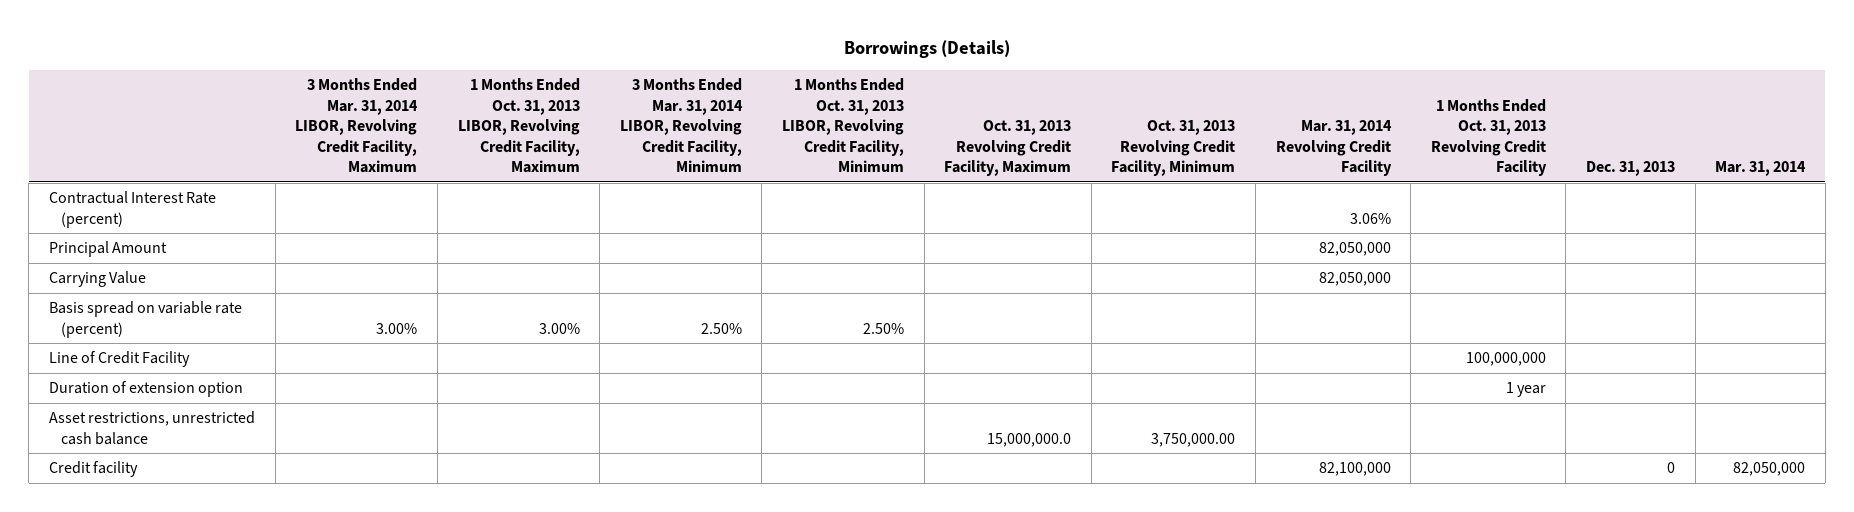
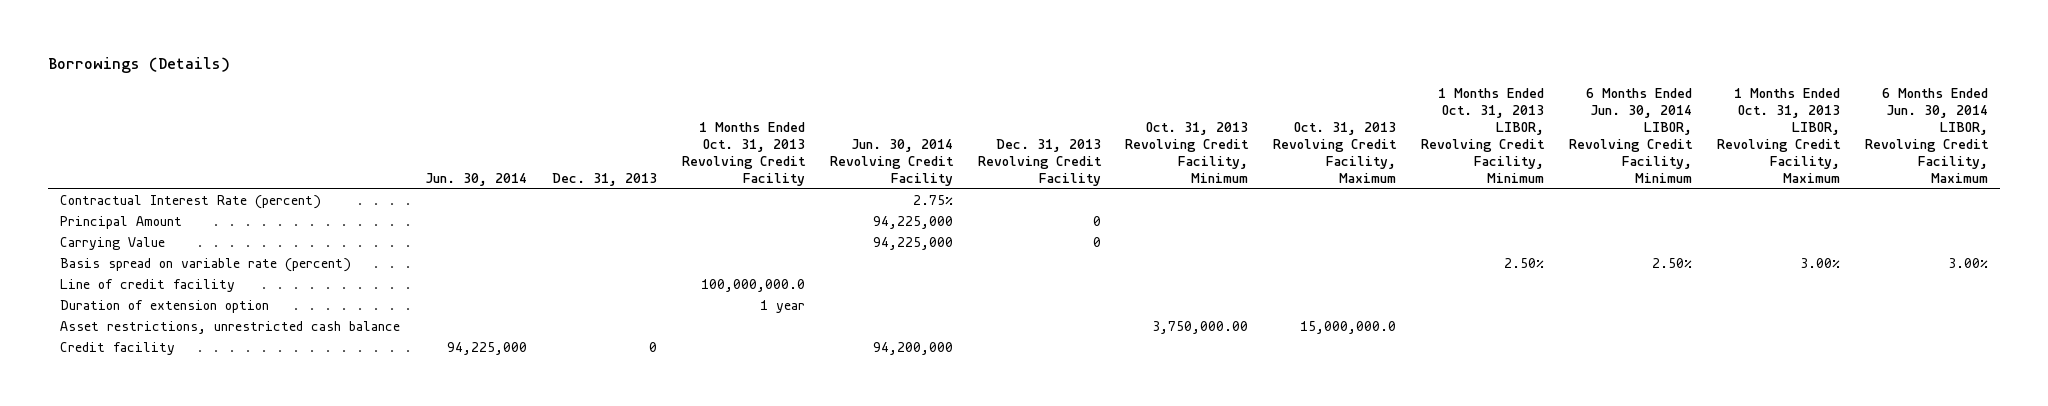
- | 3 Months Ended Mar. 31, 2014 LIBOR, Revolving Credit Facility, Maximum | 1 Months Ended Oct. 31, 2013 LIBOR, Revolving Credit Facility, Maximum | 3 Months Ended Mar. 31, 2014 LIBOR, Revolving Credit Facility, Minimum | 1 Months Ended Oct. 31, 2013 LIBOR, Revolving Credit Facility, Minimum | Oct. 31, 2013 Revolving Credit Facility, Maximum | Oct. 31, 2013 Revolving Credit Facility, Minimum | Mar. 31, 2014 Revolving Credit Facility | 1 Months Ended Oct. 31, 2013 Revolving Credit Facility | Dec. 31, 2013 | Mar. 31, 2014
+ | Jun. 30, 2014 | Dec. 31, 2013 | 1 Months Ended Oct. 31, 2013 Revolving Credit Facility | Jun. 30, 2014 Revolving Credit Facility | Dec. 31, 2013 Revolving Credit Facility | Oct. 31, 2013 Revolving Credit Facility, Minimum | Oct. 31, 2013 Revolving Credit Facility, Maximum | 1 Months Ended Oct. 31, 2013 LIBOR, Revolving Credit Facility, Minimum | 6 Months Ended Jun. 30, 2014 LIBOR, Revolving Credit Facility, Minimum | 1 Months Ended Oct. 31, 2013 LIBOR, Revolving Credit Facility, Maximum | 6 Months Ended Jun. 30, 2014 LIBOR, Revolving Credit Facility, Maximum
- Line of Credit Facility | | | | | | | | 100,000,000 | |
+ Line of credit facility | | | 100,000,000.0 | | | | | | | |

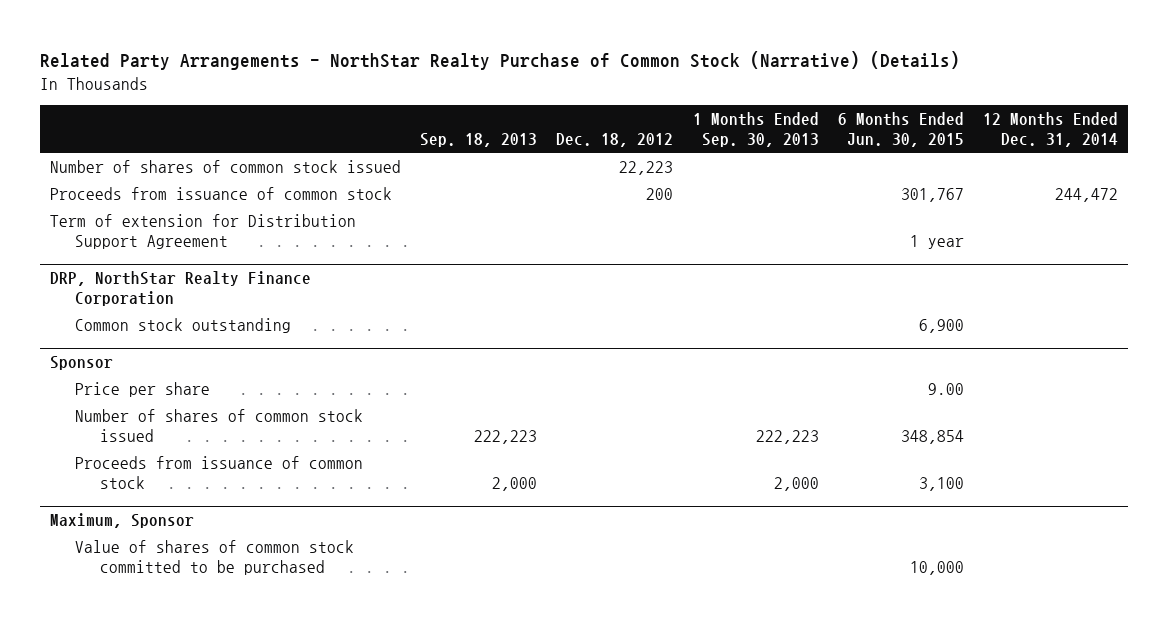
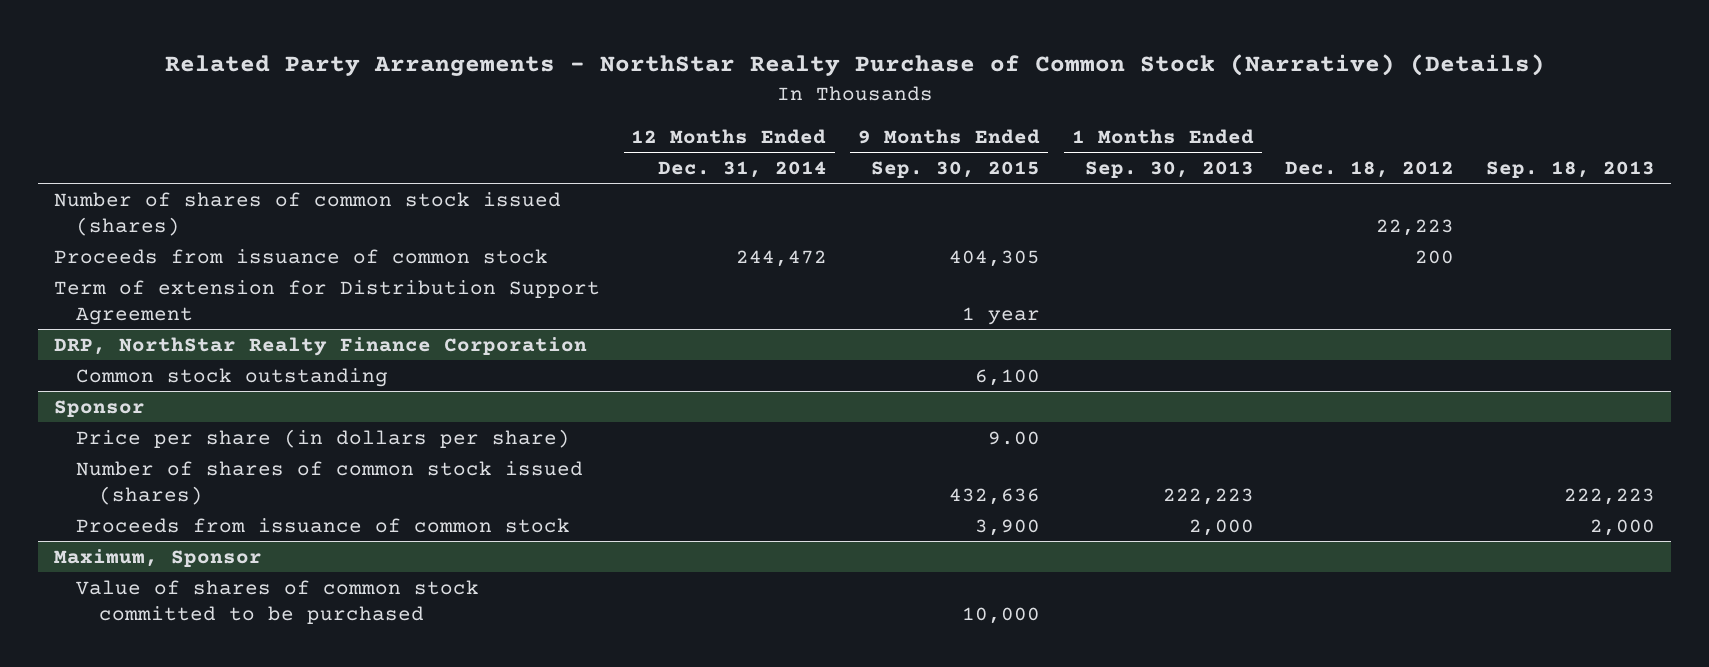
- | Sep. 18, 2013 | Dec. 18, 2012 | 1 Months Ended Sep. 30, 2013 | 6 Months Ended Jun. 30, 2015 | 12 Months Ended Dec. 31, 2014
+ | 12 Months Ended Dec. 31, 2014 | 9 Months Ended Sep. 30, 2015 | 1 Months Ended Sep. 30, 2013 | Dec. 18, 2012 | Sep. 18, 2013
- Number of shares of common stock issued | | 22,223 | | |
+ Number of shares of common stock issued (shares) | | | | 22,223 |
@ Sponsor
- Price per share | | | | 9.00 |
- Number of shares of common stock issued | 222,223 | | 222,223 | 348,854 |
+ Price per share (in dollars per share) | | 9.00 | | |
+ Number of shares of common stock issued (shares) | | 432,636 | 222,223 | | 222,223

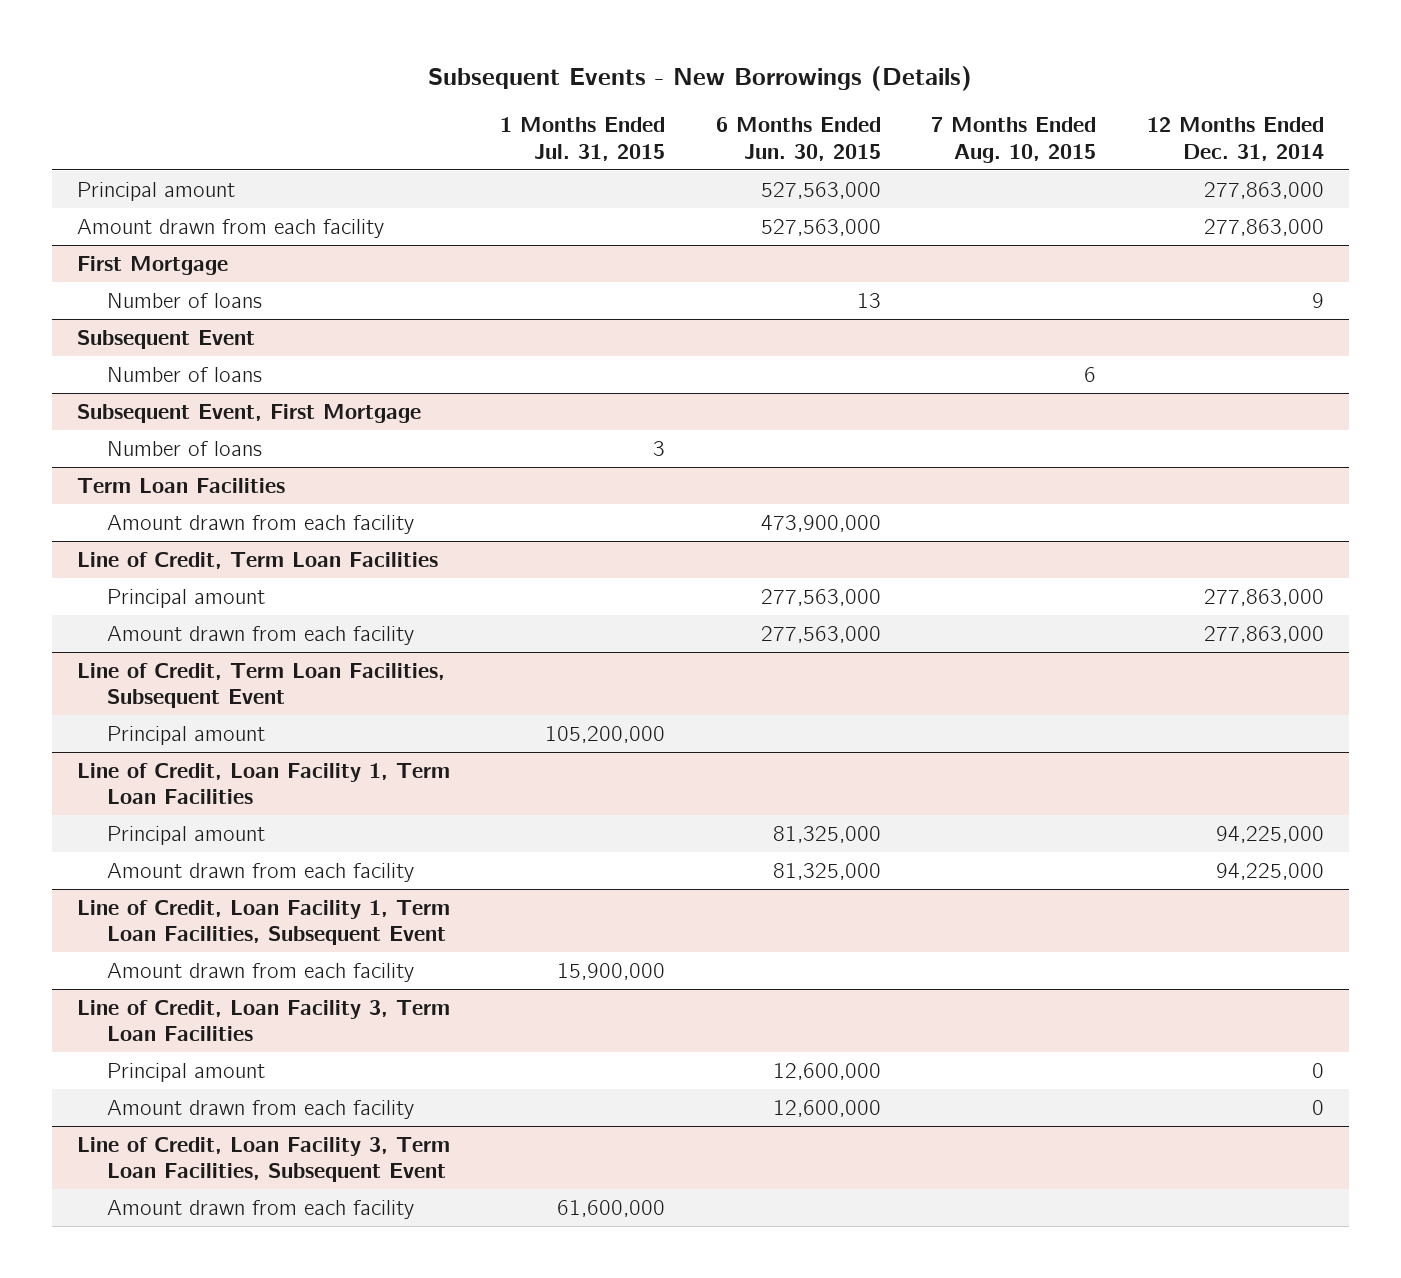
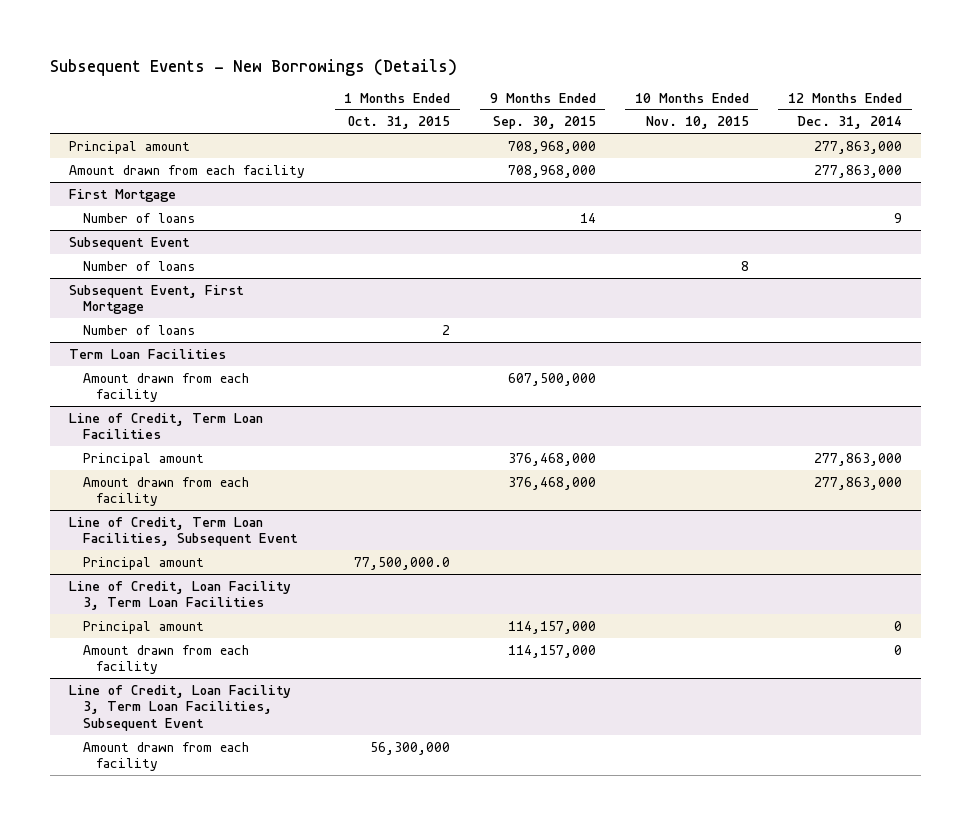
- | 1 Months Ended Jul. 31, 2015 | 6 Months Ended Jun. 30, 2015 | 7 Months Ended Aug. 10, 2015 | 12 Months Ended Dec. 31, 2014
+ | 1 Months Ended Oct. 31, 2015 | 9 Months Ended Sep. 30, 2015 | 10 Months Ended Nov. 10, 2015 | 12 Months Ended Dec. 31, 2014
- Line of Credit, Loan Facility 1, Term Loan Facilities
- Principal amount | | 81,325,000 | | 94,225,000
- Amount drawn from each facility | | 81,325,000 | | 94,225,000
- Line of Credit, Loan Facility 1, Term Loan Facilities, Subsequent Event
- Amount drawn from each facility | 15,900,000 | | |

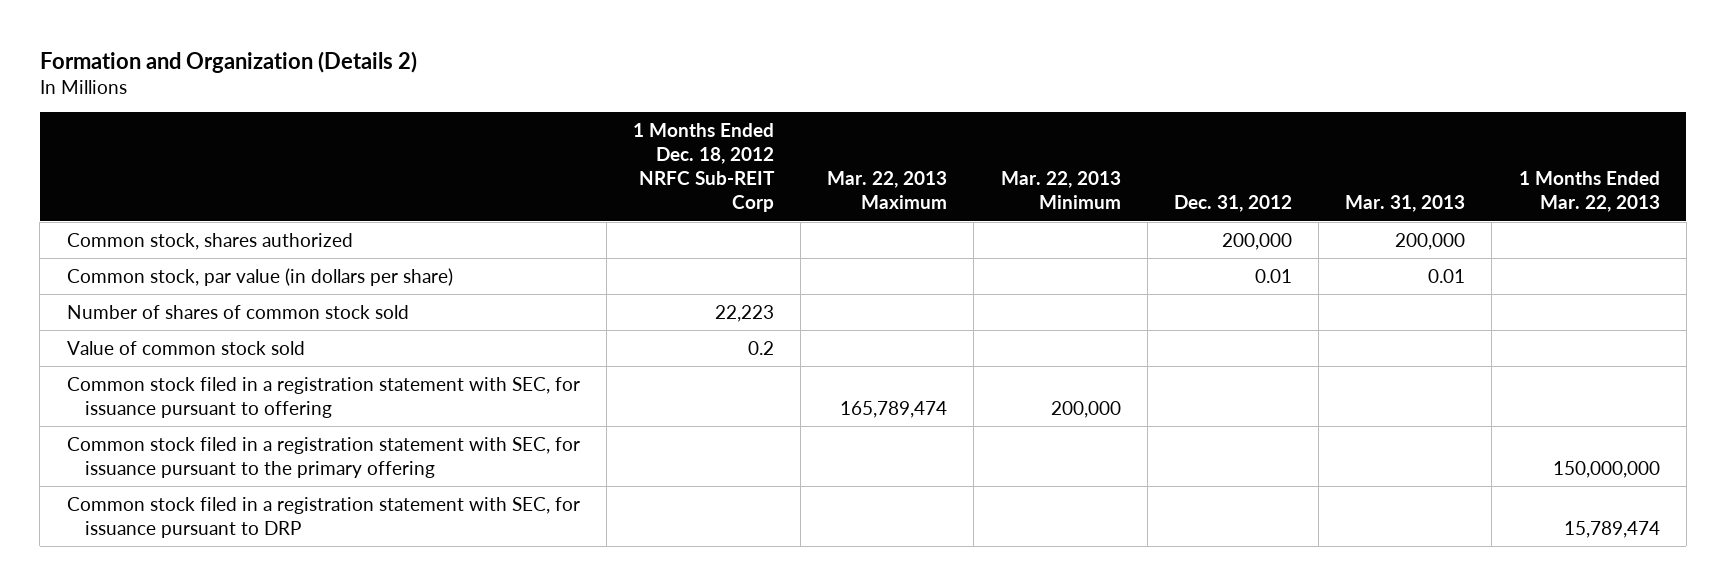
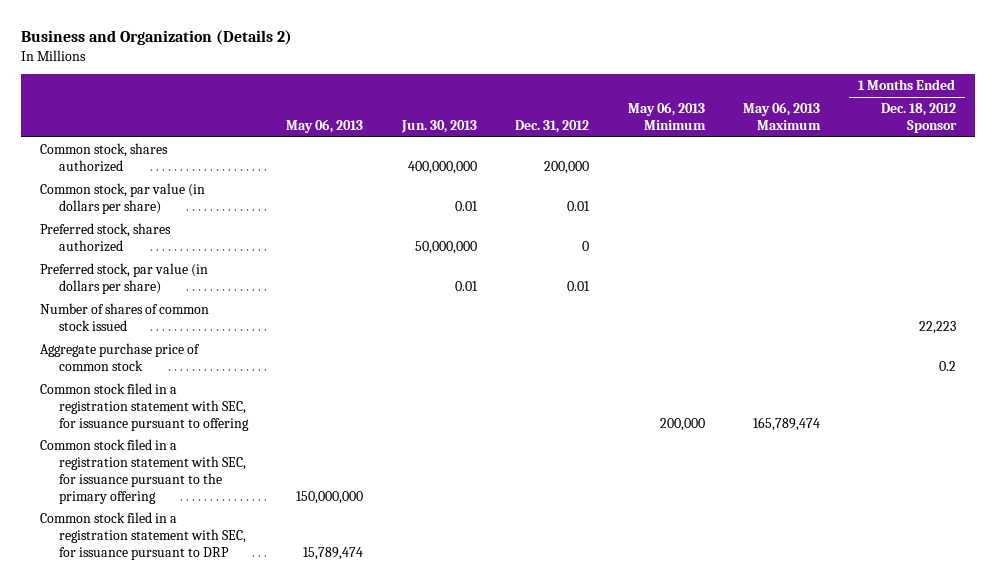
- Formation and Organization (Details 2)
+ Business and Organization (Details 2)
- | 1 Months Ended Dec. 18, 2012 NRFC Sub-REIT Corp | Mar. 22, 2013 Maximum | Mar. 22, 2013 Minimum | Dec. 31, 2012 | Mar. 31, 2013 | 1 Months Ended Mar. 22, 2013
+ | May 06, 2013 | Jun. 30, 2013 | Dec. 31, 2012 | May 06, 2013 Minimum | May 06, 2013 Maximum | 1 Months Ended Dec. 18, 2012 Sponsor
- Number of shares of common stock sold | 22,223 | | | | |
- Value of common stock sold | 0.2 | | | | |
+ Preferred stock, shares authorized | | 50,000,000 | 0 | | |
+ Preferred stock, par value (in dollars per share) | | 0.01 | 0.01 | | |
+ Number of shares of common stock issued | | | | | | 22,223
+ Aggregate purchase price of common stock | | | | | | 0.2

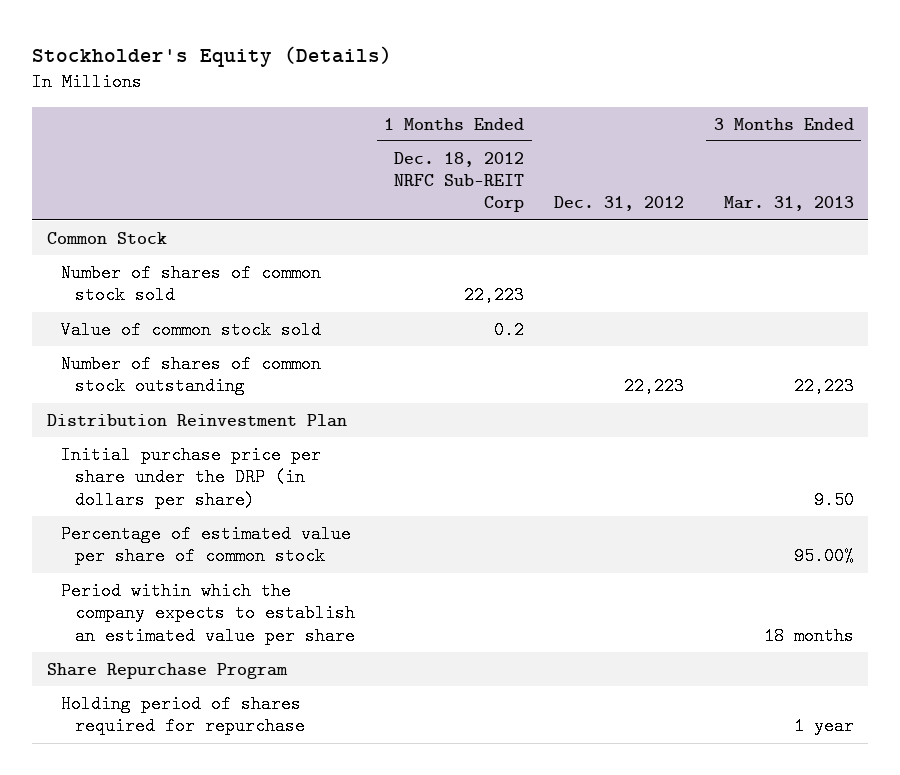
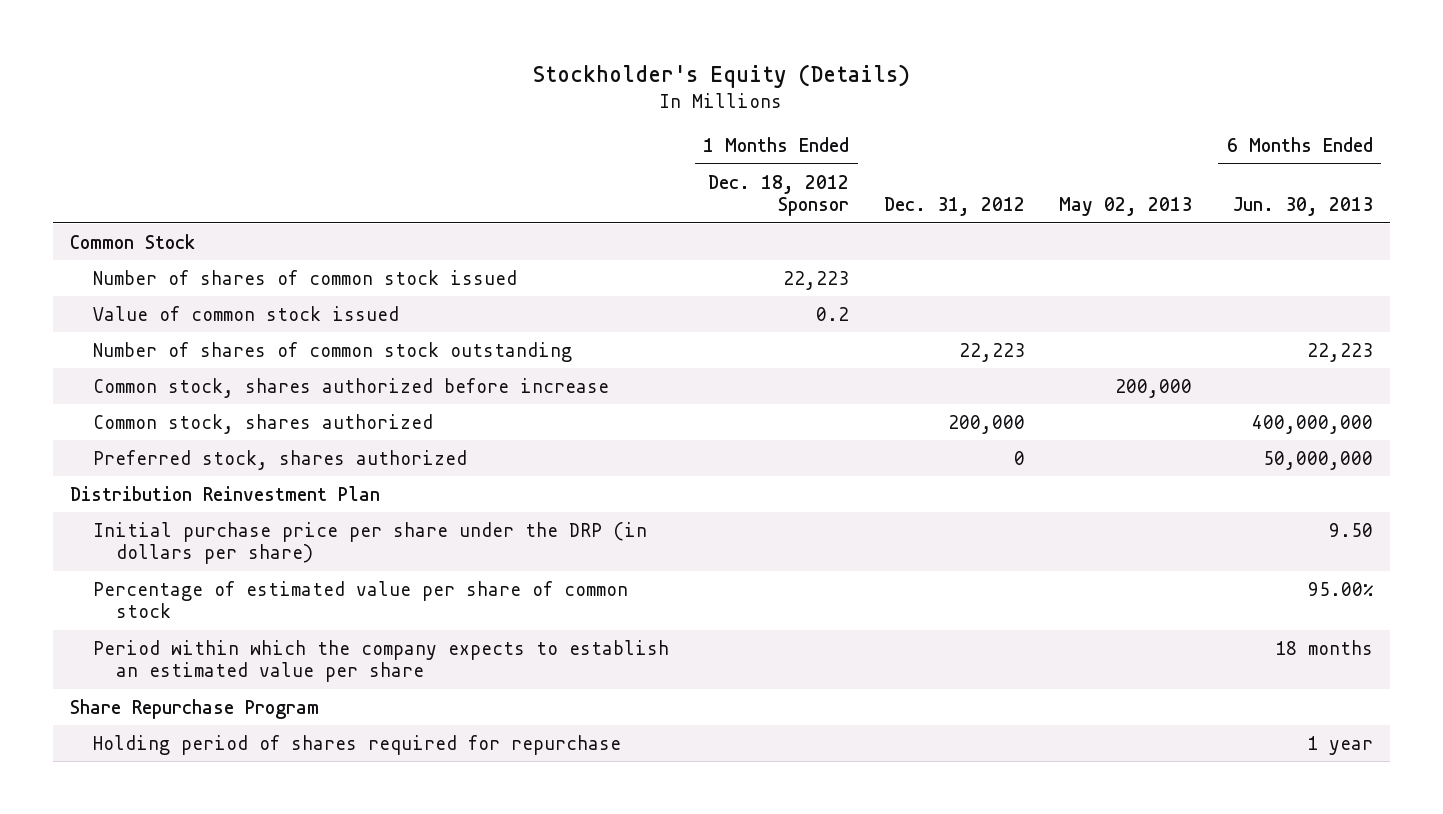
- | 1 Months Ended Dec. 18, 2012 NRFC Sub-REIT Corp | Dec. 31, 2012 | 3 Months Ended Mar. 31, 2013
+ | 1 Months Ended Dec. 18, 2012 Sponsor | Dec. 31, 2012 | May 02, 2013 | 6 Months Ended Jun. 30, 2013
- Number of shares of common stock sold | 22,223 | |
- Value of common stock sold | 0.2 | |
+ Number of shares of common stock issued | 22,223 | | |
+ Value of common stock issued | 0.2 | | |
+ Common stock, shares authorized before increase | | | 200,000 |
+ Common stock, shares authorized | | 200,000 | | 400,000,000
+ Preferred stock, shares authorized | | 0 | | 50,000,000

